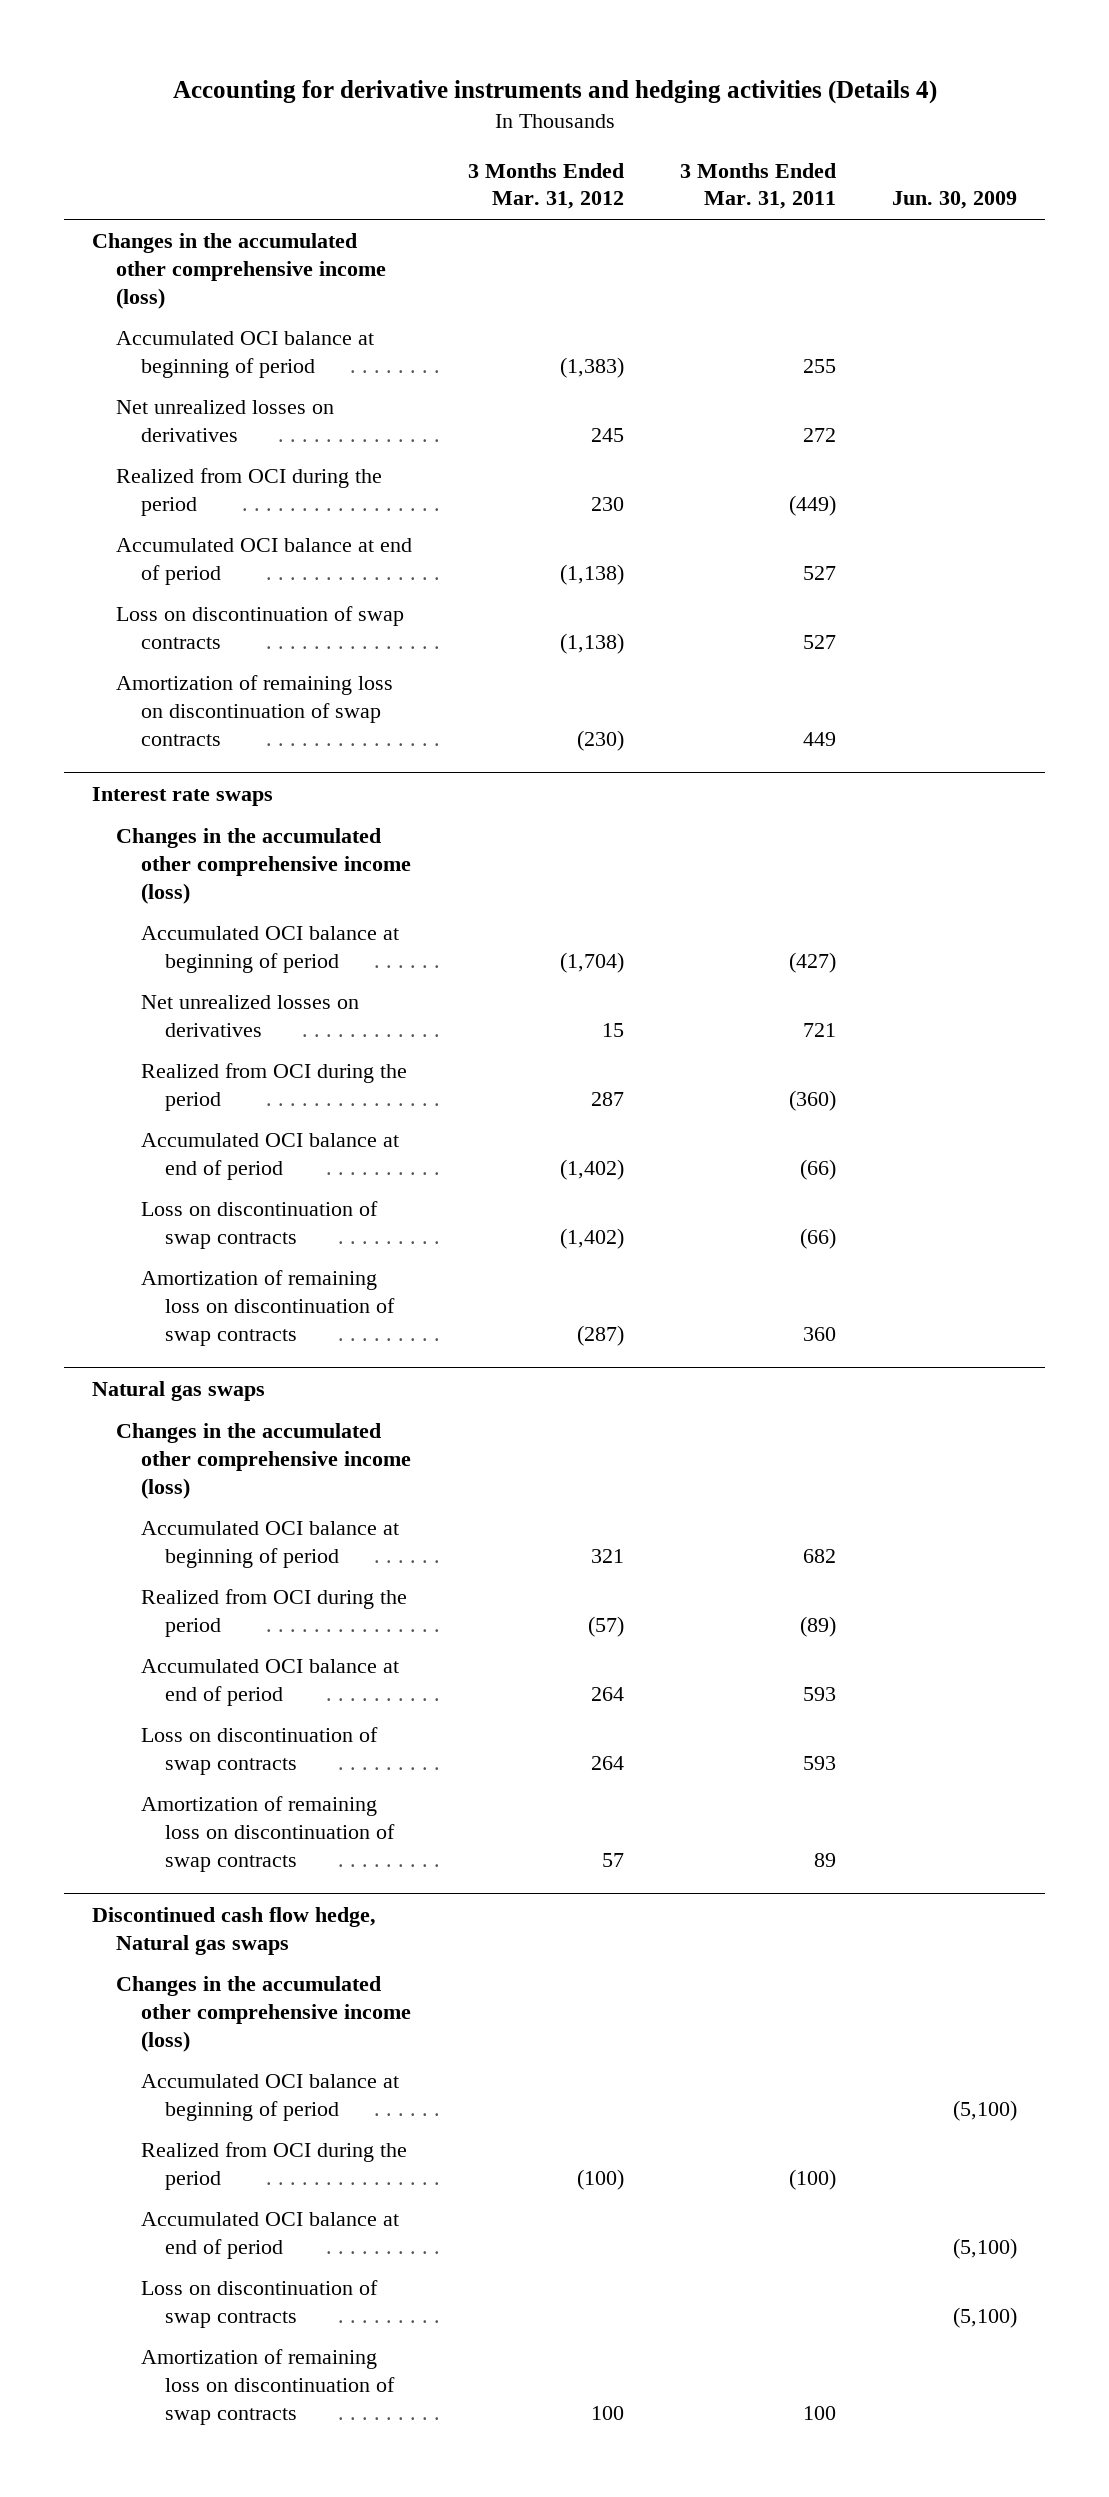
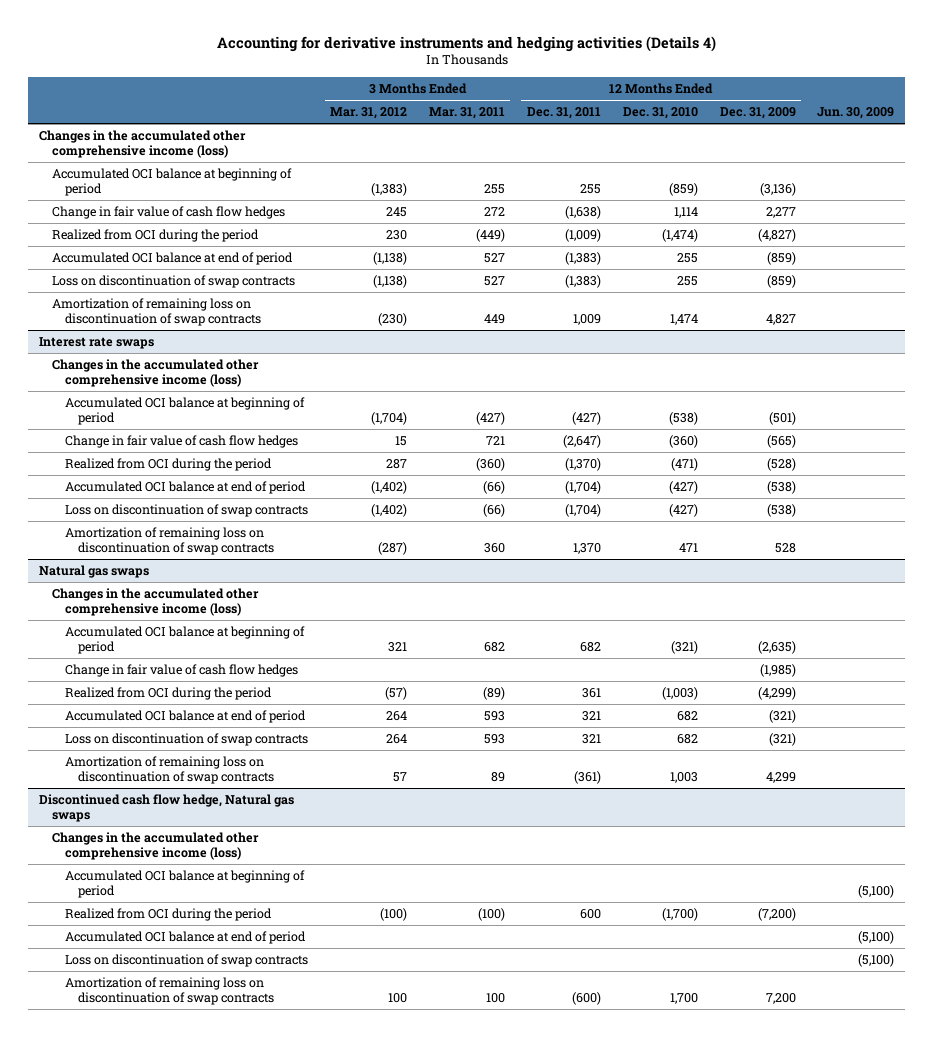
- | 3 Months Ended Mar. 31, 2012 | 3 Months Ended Mar. 31, 2011 | Jun. 30, 2009
+ | 3 Months Ended Mar. 31, 2012 | 3 Months Ended Mar. 31, 2011 | 12 Months Ended Dec. 31, 2011 | 12 Months Ended Dec. 31, 2010 | 12 Months Ended Dec. 31, 2009 | Jun. 30, 2009
- Net unrealized losses on derivatives | 245 | 272 |
+ Change in fair value of cash flow hedges | 245 | 272 | (1,638) | 1,114 | 2,277 |
@ Interest rate swaps
- Net unrealized losses on derivatives | 15 | 721 |
+ Change in fair value of cash flow hedges | 15 | 721 | (2,647) | (360) | (565) |
@ Natural gas swaps
+ Change in fair value of cash flow hedges | | | | | (1,985) |

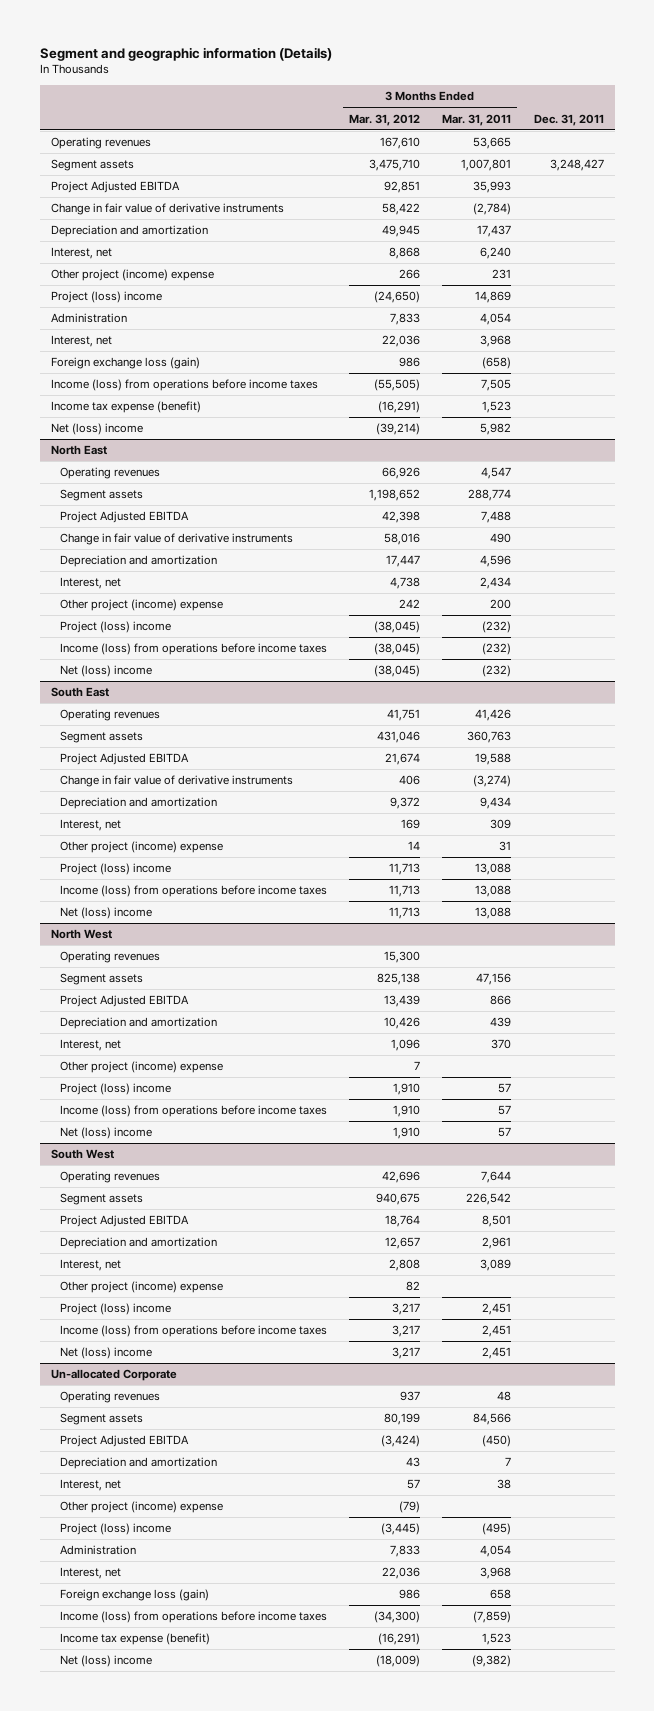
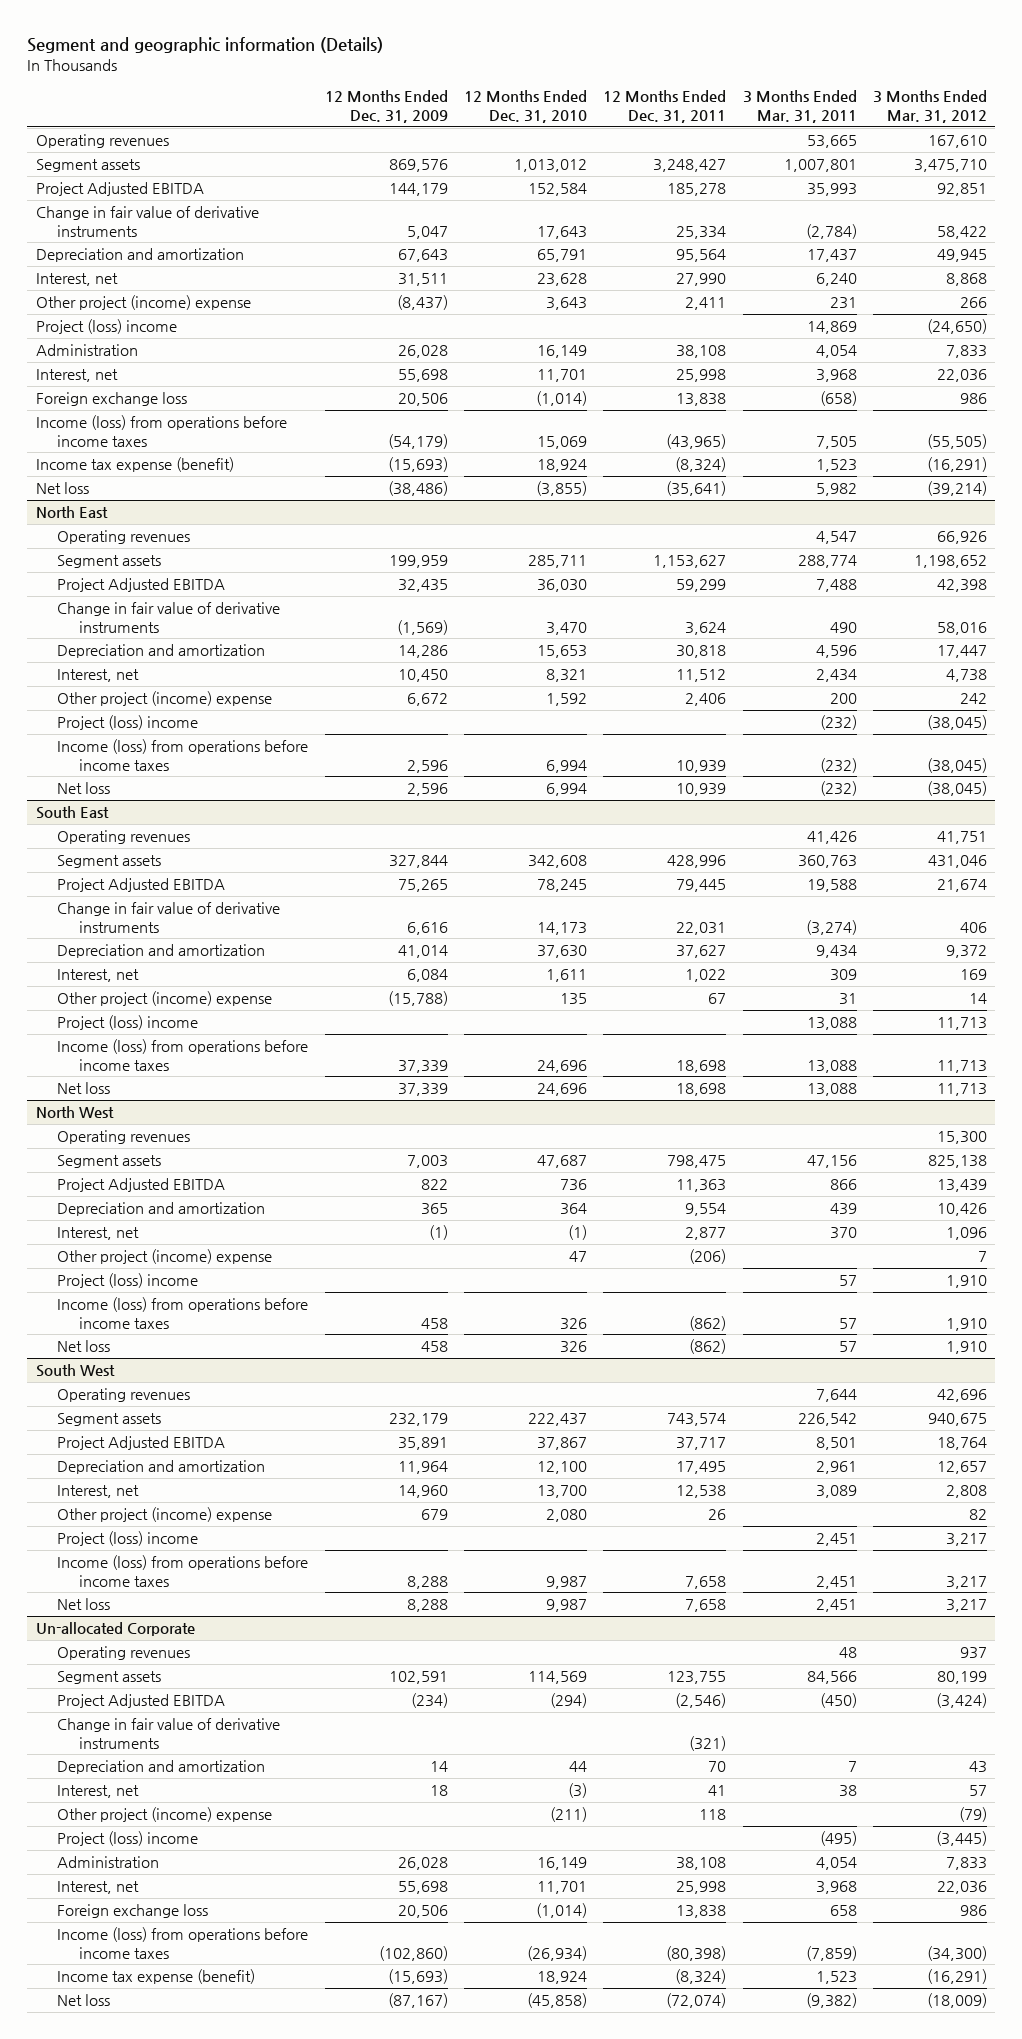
- | 3 Months Ended Mar. 31, 2012 | 3 Months Ended Mar. 31, 2011 | Dec. 31, 2011
+ | 12 Months Ended Dec. 31, 2009 | 12 Months Ended Dec. 31, 2010 | 12 Months Ended Dec. 31, 2011 | 3 Months Ended Mar. 31, 2011 | 3 Months Ended Mar. 31, 2012
- Foreign exchange loss (gain) | 986 | (658) |
+ Foreign exchange loss | 20,506 | (1,014) | 13,838 | (658) | 986
- Net (loss) income | (39,214) | 5,982 |
+ Net loss | (38,486) | (3,855) | (35,641) | 5,982 | (39,214)
@ North East
- Net (loss) income | (38,045) | (232) |
+ Net loss | 2,596 | 6,994 | 10,939 | (232) | (38,045)
@ South East
- Net (loss) income | 11,713 | 13,088 |
+ Net loss | 37,339 | 24,696 | 18,698 | 13,088 | 11,713
@ North West
- Net (loss) income | 1,910 | 57 |
+ Net loss | 458 | 326 | (862) | 57 | 1,910
@ South West
- Net (loss) income | 3,217 | 2,451 |
+ Net loss | 8,288 | 9,987 | 7,658 | 2,451 | 3,217
@ Un-allocated Corporate
+ Change in fair value of derivative instruments | | | (321) | |
- Foreign exchange loss (gain) | 986 | 658 |
+ Foreign exchange loss | 20,506 | (1,014) | 13,838 | 658 | 986
- Net (loss) income | (18,009) | (9,382) |
+ Net loss | (87,167) | (45,858) | (72,074) | (9,382) | (18,009)

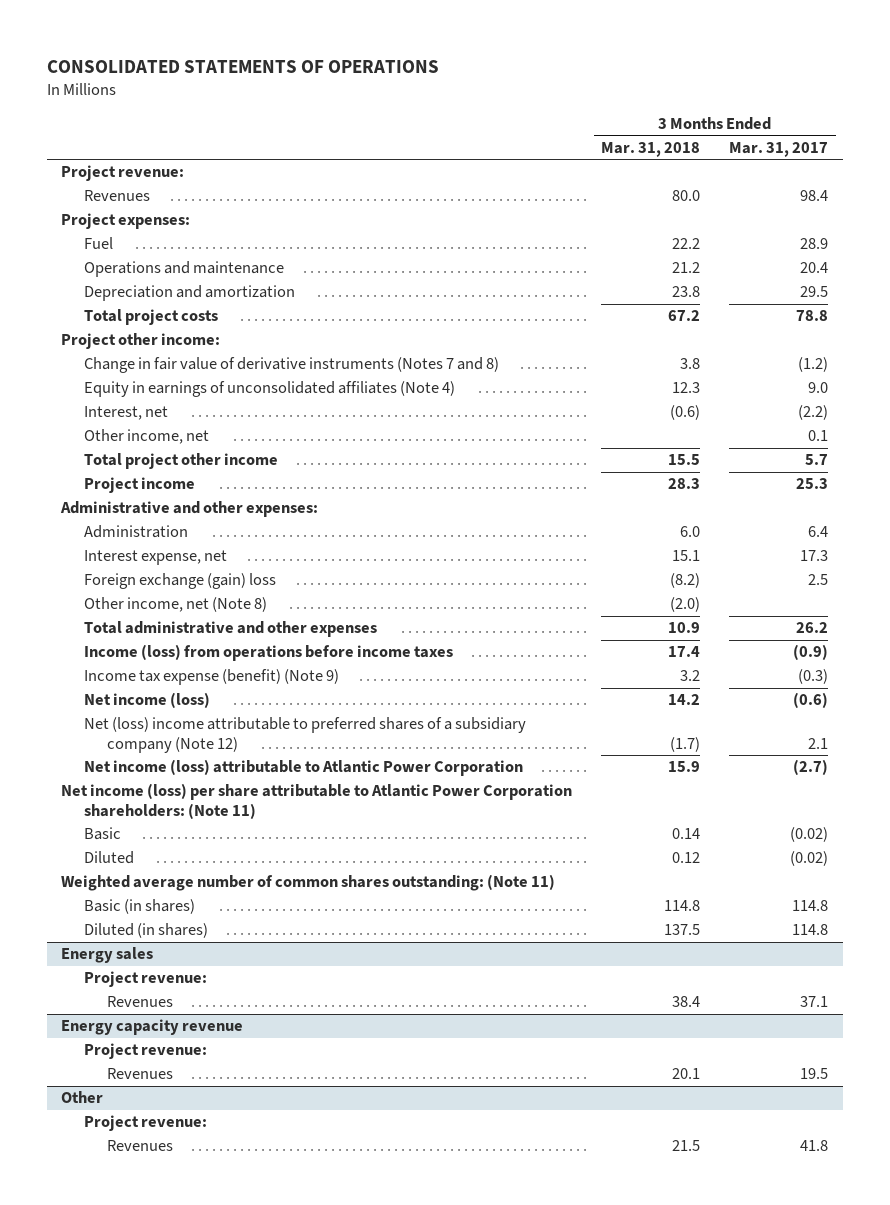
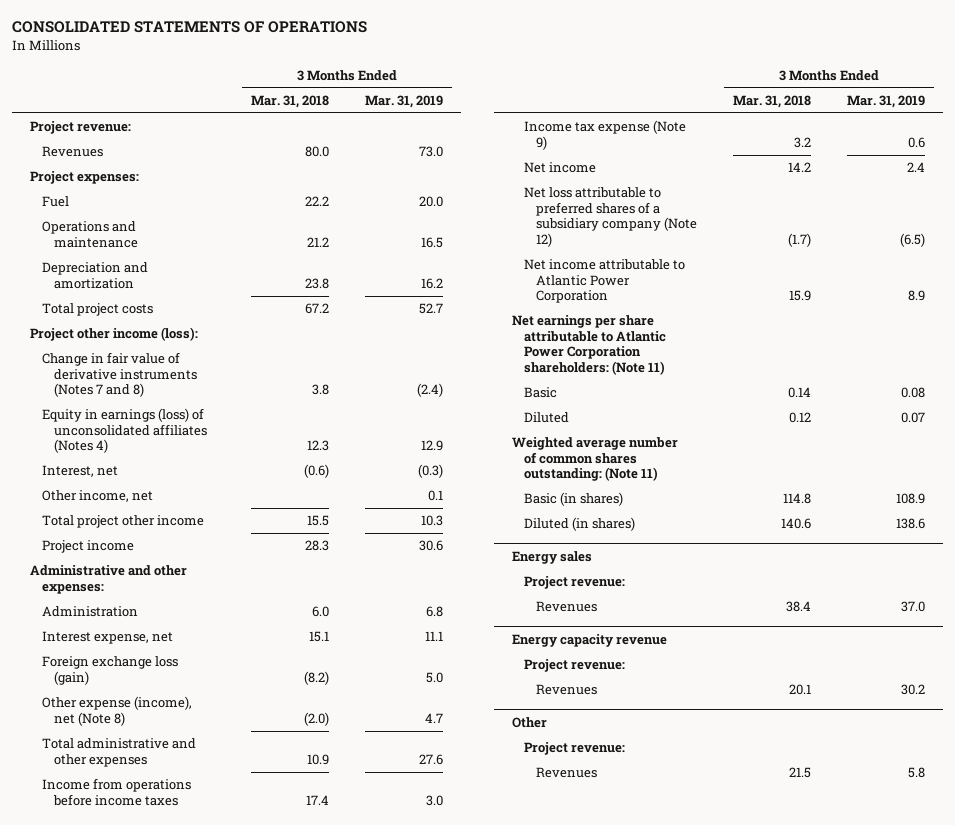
- | 3 Months Ended Mar. 31, 2018 | 3 Months Ended Mar. 31, 2017
+ | 3 Months Ended Mar. 31, 2018 | 3 Months Ended Mar. 31, 2019
- Project other income:
+ Project other income (loss):
- Equity in earnings of unconsolidated affiliates (Note 4) | 12.3 | 9.0
+ Equity in earnings (loss) of unconsolidated affiliates (Notes 4) | 12.3 | 12.9
- Foreign exchange (gain) loss | (8.2) | 2.5
- Other income, net (Note 8) | (2.0) |
+ Foreign exchange loss (gain) | (8.2) | 5.0
+ Other expense (income), net (Note 8) | (2.0) | 4.7
- Income (loss) from operations before income taxes | 17.4 | (0.9)
- Income tax expense (benefit) (Note 9) | 3.2 | (0.3)
- Net income (loss) | 14.2 | (0.6)
- Net (loss) income attributable to preferred shares of a subsidiary company (Note 12) | (1.7) | 2.1
- Net income (loss) attributable to Atlantic Power Corporation | 15.9 | (2.7)
- Net income (loss) per share attributable to Atlantic Power Corporation shareholders: (Note 11)
+ Income from operations before income taxes | 17.4 | 3.0
+ Income tax expense (Note 9) | 3.2 | 0.6
+ Net income | 14.2 | 2.4
+ Net loss attributable to preferred shares of a subsidiary company (Note 12) | (1.7) | (6.5)
+ Net income attributable to Atlantic Power Corporation | 15.9 | 8.9
+ Net earnings per share attributable to Atlantic Power Corporation shareholders: (Note 11)
- Diluted (in shares) | 137.5 | 114.8
+ Diluted (in shares) | 140.6 | 138.6

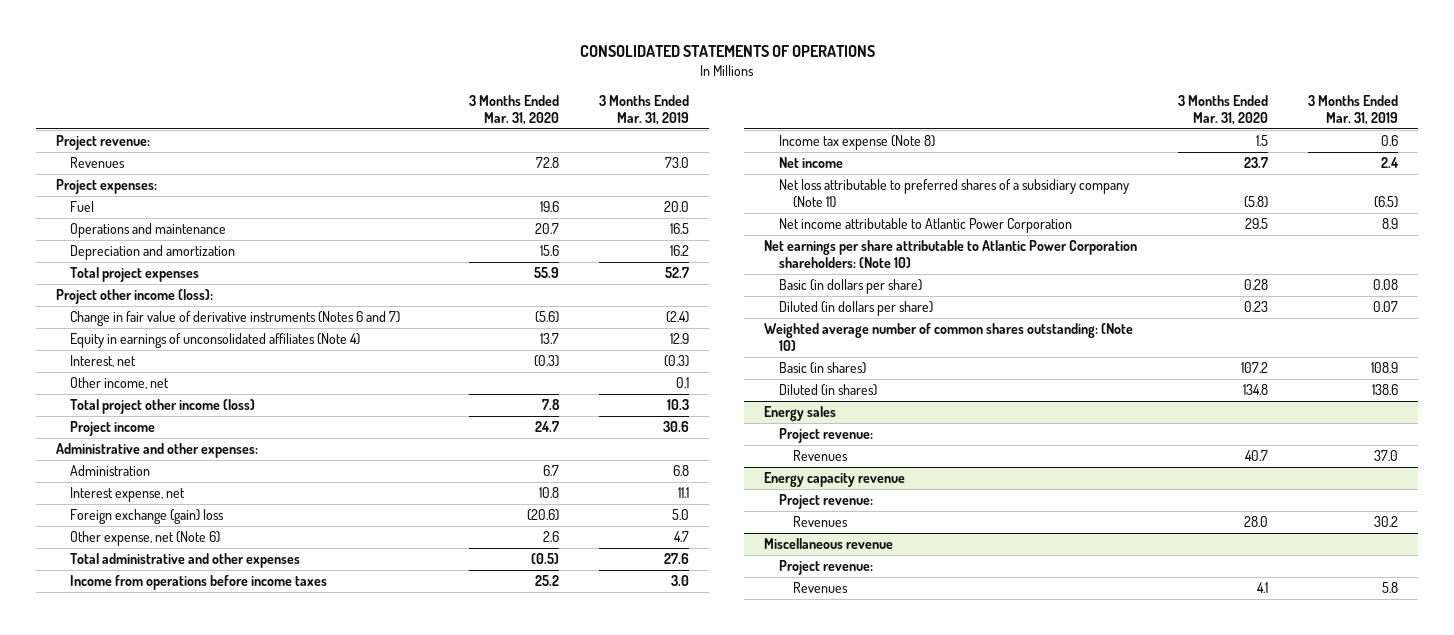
- | 3 Months Ended Mar. 31, 2018 | 3 Months Ended Mar. 31, 2019
+ | 3 Months Ended Mar. 31, 2020 | 3 Months Ended Mar. 31, 2019
- Total project costs | 67.2 | 52.7
+ Total project expenses | 55.9 | 52.7
- Change in fair value of derivative instruments (Notes 7 and 8) | 3.8 | (2.4)
- Equity in earnings (loss) of unconsolidated affiliates (Notes 4) | 12.3 | 12.9
+ Change in fair value of derivative instruments (Notes 6 and 7) | (5.6) | (2.4)
+ Equity in earnings of unconsolidated affiliates (Note 4) | 13.7 | 12.9
- Total project other income | 15.5 | 10.3
+ Total project other income (loss) | 7.8 | 10.3
- Foreign exchange loss (gain) | (8.2) | 5.0
- Other expense (income), net (Note 8) | (2.0) | 4.7
+ Foreign exchange (gain) loss | (20.6) | 5.0
+ Other expense, net (Note 6) | 2.6 | 4.7
- Income tax expense (Note 9) | 3.2 | 0.6
+ Income tax expense (Note 8) | 1.5 | 0.6
- Net loss attributable to preferred shares of a subsidiary company (Note 12) | (1.7) | (6.5)
+ Net loss attributable to preferred shares of a subsidiary company (Note 11) | (5.8) | (6.5)
- Net earnings per share attributable to Atlantic Power Corporation shareholders: (Note 11)
- Basic | 0.14 | 0.08
- Diluted | 0.12 | 0.07
- Weighted average number of common shares outstanding: (Note 11)
+ Net earnings per share attributable to Atlantic Power Corporation shareholders: (Note 10)
+ Basic (in dollars per share) | 0.28 | 0.08
+ Diluted (in dollars per share) | 0.23 | 0.07
+ Weighted average number of common shares outstanding: (Note 10)
- Other
+ Miscellaneous revenue

